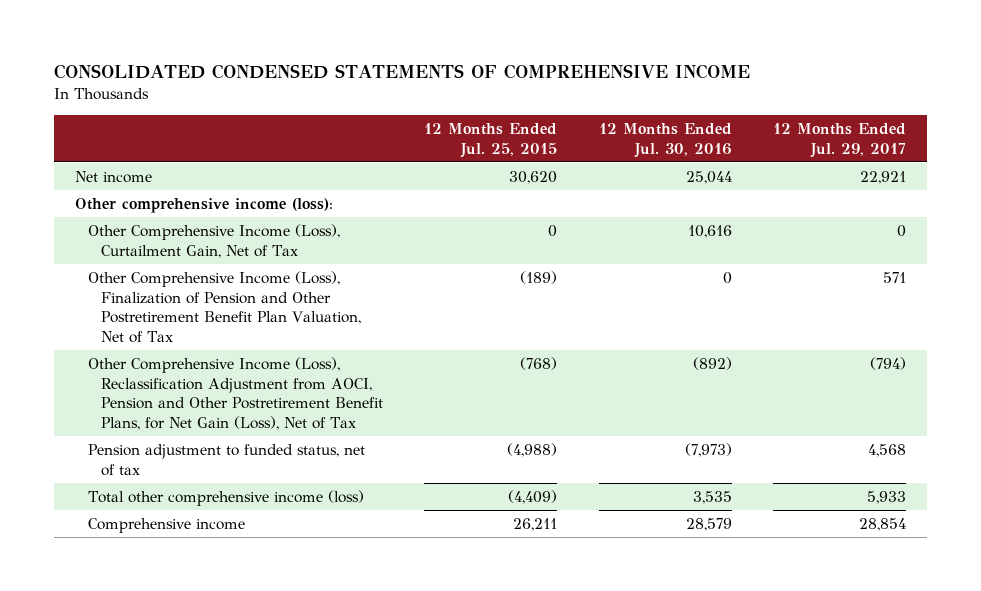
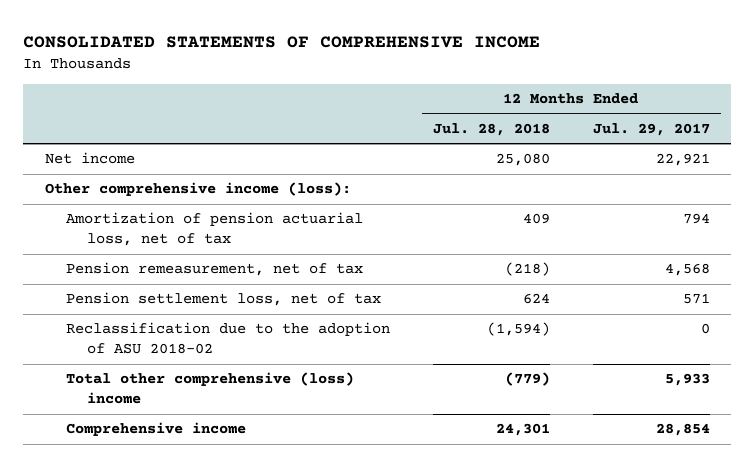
- CONSOLIDATED CONDENSED STATEMENTS OF COMPREHENSIVE INCOME
+ CONSOLIDATED STATEMENTS OF COMPREHENSIVE INCOME
- | 12 Months Ended Jul. 25, 2015 | 12 Months Ended Jul. 30, 2016 | 12 Months Ended Jul. 29, 2017
+ | 12 Months Ended Jul. 28, 2018 | 12 Months Ended Jul. 29, 2017
- Other Comprehensive Income (Loss), Curtailment Gain, Net of Tax | 0 | 10,616 | 0
- Other Comprehensive Income (Loss), Finalization of Pension and Other Postretirement Benefit Plan Valuation, Net of Tax | (189) | 0 | 571
- Other Comprehensive Income (Loss), Reclassification Adjustment from AOCI, Pension and Other Postretirement Benefit Plans, for Net Gain (Loss), Net of Tax | (768) | (892) | (794)
- Pension adjustment to funded status, net of tax | (4,988) | (7,973) | 4,568
- Total other comprehensive income (loss) | (4,409) | 3,535 | 5,933
+ Amortization of pension actuarial loss, net of tax | 409 | 794
+ Pension remeasurement, net of tax | (218) | 4,568
+ Pension settlement loss, net of tax | 624 | 571
+ Reclassification due to the adoption of ASU 2018-02 | (1,594) | 0
+ Total other comprehensive (loss) income | (779) | 5,933

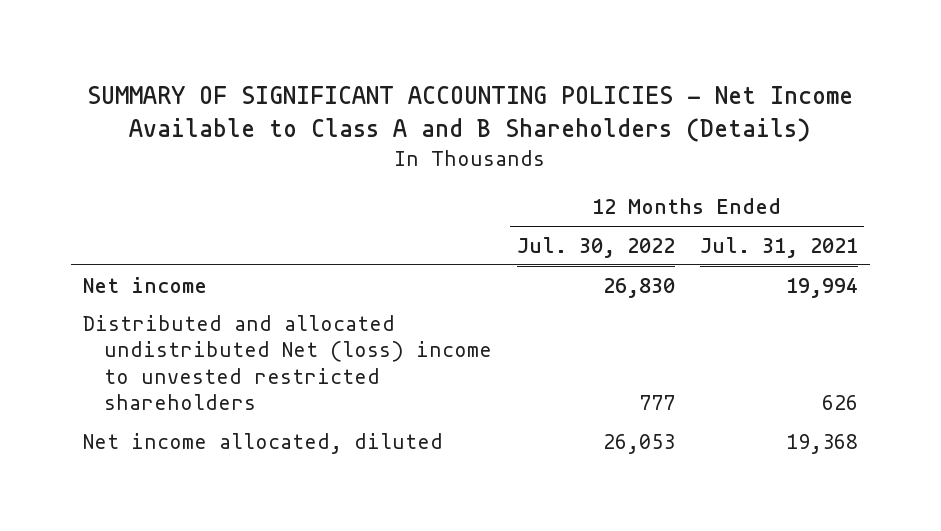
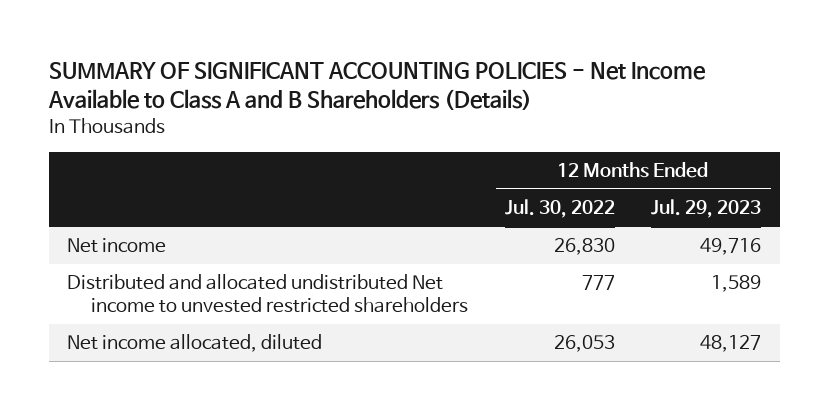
- | 12 Months Ended Jul. 30, 2022 | 12 Months Ended Jul. 31, 2021
+ | 12 Months Ended Jul. 30, 2022 | 12 Months Ended Jul. 29, 2023
- Distributed and allocated undistributed Net (loss) income to unvested restricted shareholders | 777 | 626
+ Distributed and allocated undistributed Net income to unvested restricted shareholders | 777 | 1,589

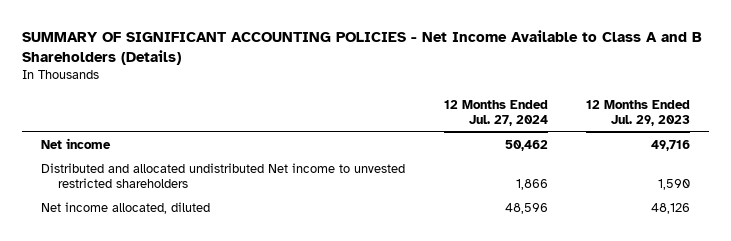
- | 12 Months Ended Jul. 30, 2022 | 12 Months Ended Jul. 29, 2023
+ | 12 Months Ended Jul. 27, 2024 | 12 Months Ended Jul. 29, 2023
- Distributed and allocated undistributed Net income to unvested restricted shareholders | 777 | 1,589
- Net income allocated, diluted | 26,053 | 48,127
+ Distributed and allocated undistributed Net income to unvested restricted shareholders | 1,866 | 1,590
+ Net income allocated, diluted | 48,596 | 48,126

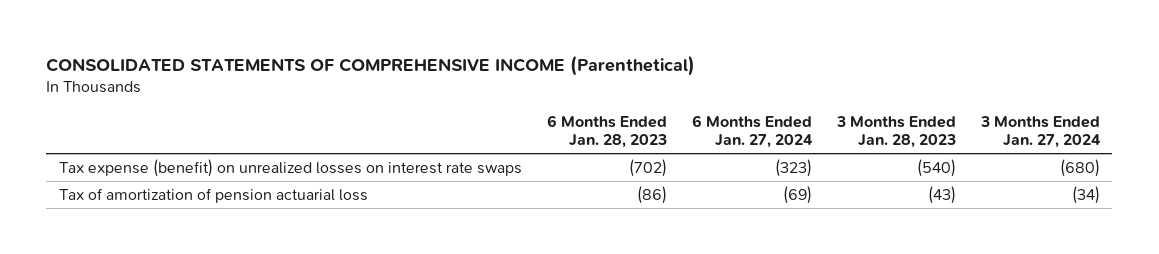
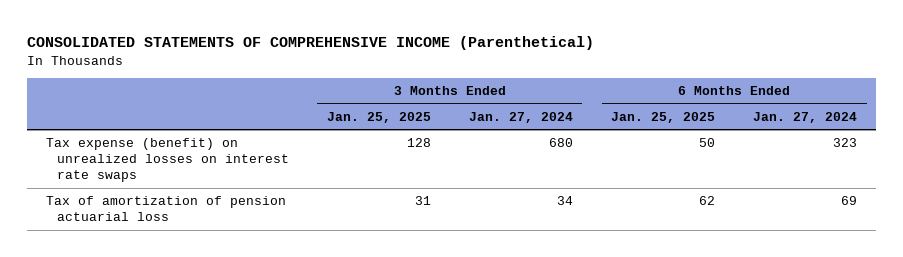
- | 6 Months Ended Jan. 28, 2023 | 6 Months Ended Jan. 27, 2024 | 3 Months Ended Jan. 28, 2023 | 3 Months Ended Jan. 27, 2024
+ | 3 Months Ended Jan. 25, 2025 | 3 Months Ended Jan. 27, 2024 | 6 Months Ended Jan. 25, 2025 | 6 Months Ended Jan. 27, 2024
- Tax expense (benefit) on unrealized losses on interest rate swaps | (702) | (323) | (540) | (680)
- Tax of amortization of pension actuarial loss | (86) | (69) | (43) | (34)
+ Tax expense (benefit) on unrealized losses on interest rate swaps | 128 | 680 | 50 | 323
+ Tax of amortization of pension actuarial loss | 31 | 34 | 62 | 69

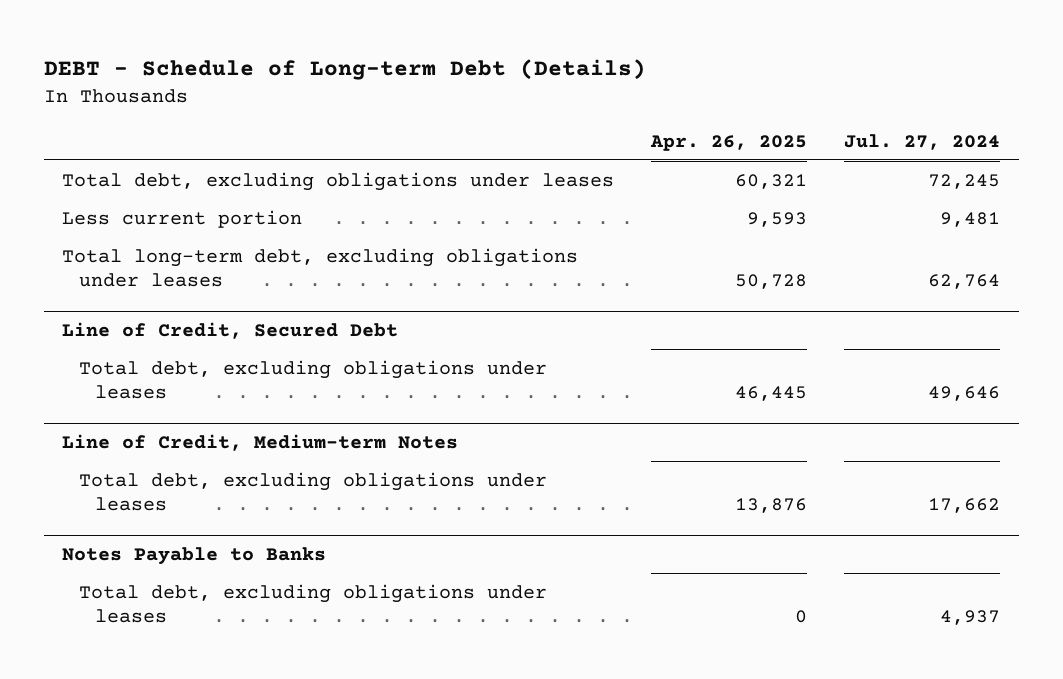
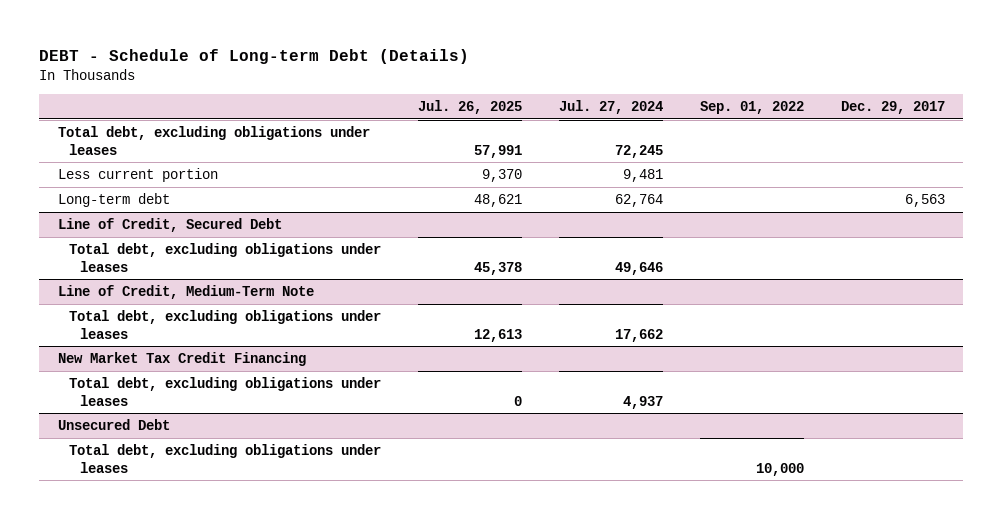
- | Apr. 26, 2025 | Jul. 27, 2024
+ | Jul. 26, 2025 | Jul. 27, 2024 | Sep. 01, 2022 | Dec. 29, 2017
- Total long-term debt, excluding obligations under leases | 50,728 | 62,764
+ Long-term debt | 48,621 | 62,764 | | 6,563
- Line of Credit, Medium-term Notes
+ Line of Credit, Medium-Term Note
- Notes Payable to Banks
+ New Market Tax Credit Financing
+ Unsecured Debt
+ Total debt, excluding obligations under leases | | | 10,000 |

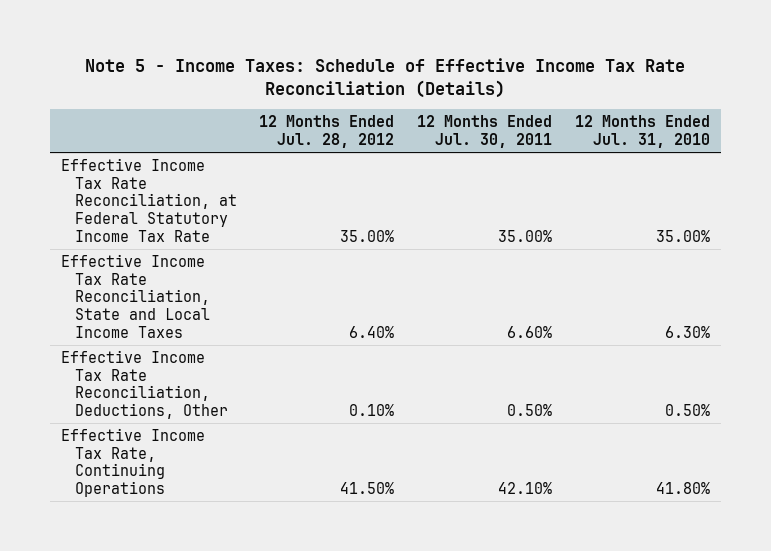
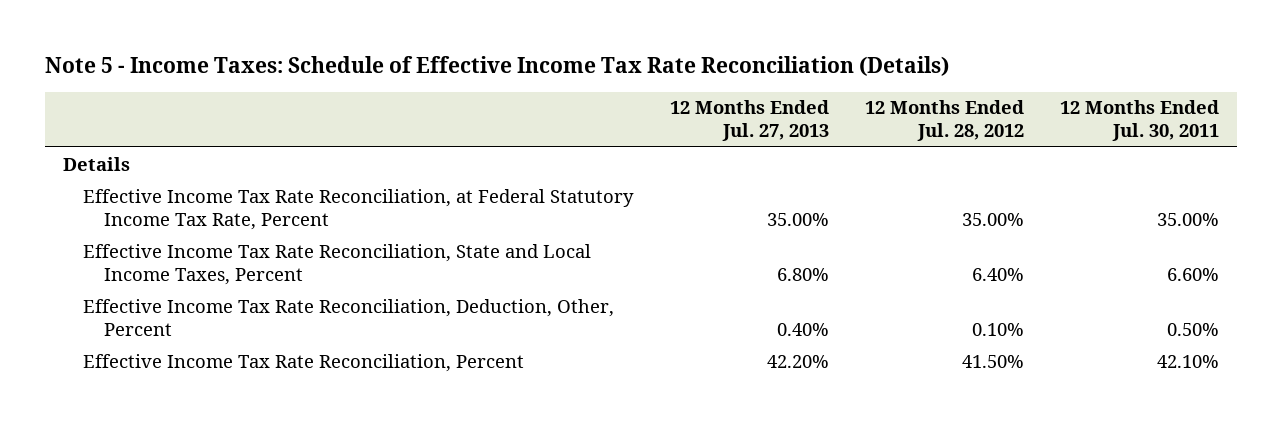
- | 12 Months Ended Jul. 28, 2012 | 12 Months Ended Jul. 30, 2011 | 12 Months Ended Jul. 31, 2010
+ | 12 Months Ended Jul. 27, 2013 | 12 Months Ended Jul. 28, 2012 | 12 Months Ended Jul. 30, 2011
- Effective Income Tax Rate Reconciliation, at Federal Statutory Income Tax Rate | 35.00% | 35.00% | 35.00%
- Effective Income Tax Rate Reconciliation, State and Local Income Taxes | 6.40% | 6.60% | 6.30%
- Effective Income Tax Rate Reconciliation, Deductions, Other | 0.10% | 0.50% | 0.50%
- Effective Income Tax Rate, Continuing Operations | 41.50% | 42.10% | 41.80%
+ Details
+ Effective Income Tax Rate Reconciliation, at Federal Statutory Income Tax Rate, Percent | 35.00% | 35.00% | 35.00%
+ Effective Income Tax Rate Reconciliation, State and Local Income Taxes, Percent | 6.80% | 6.40% | 6.60%
+ Effective Income Tax Rate Reconciliation, Deduction, Other, Percent | 0.40% | 0.10% | 0.50%
+ Effective Income Tax Rate Reconciliation, Percent | 42.20% | 41.50% | 42.10%

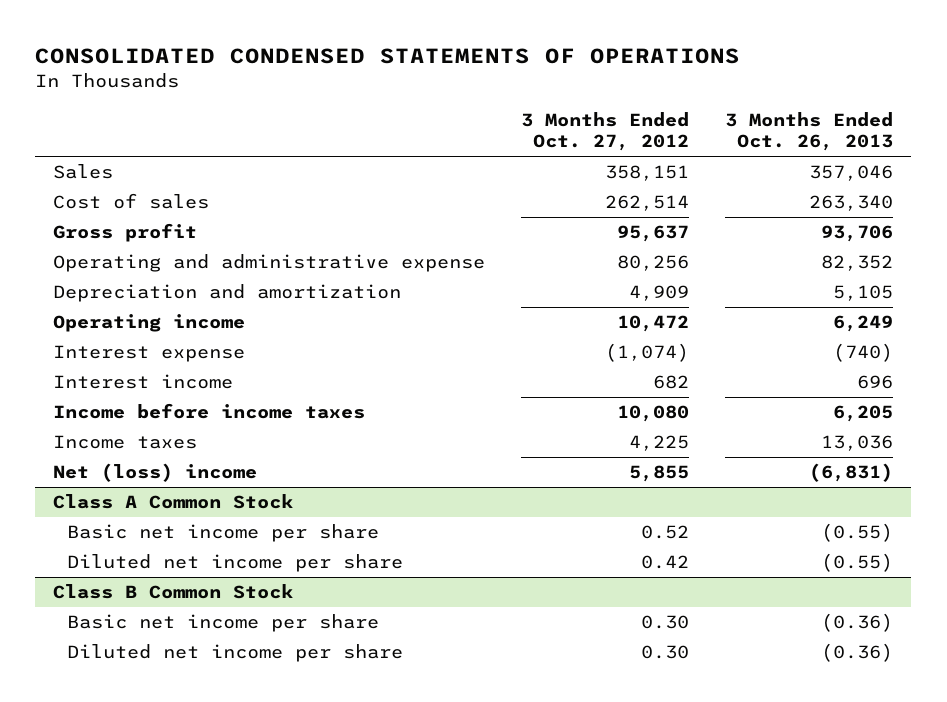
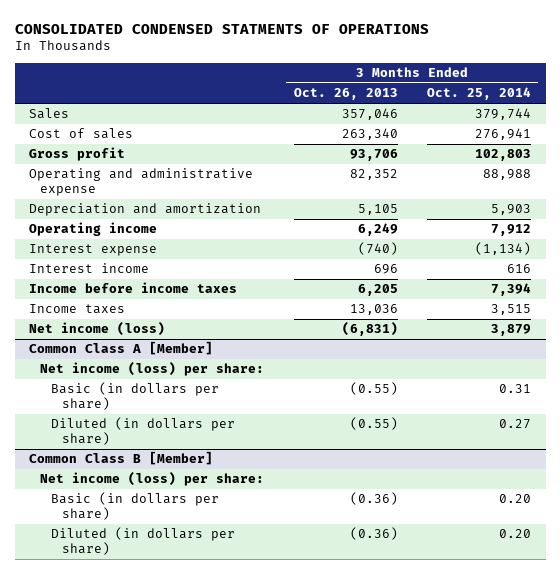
- CONSOLIDATED CONDENSED STATEMENTS OF OPERATIONS
+ CONSOLIDATED CONDENSED STATMENTS OF OPERATIONS
- | 3 Months Ended Oct. 27, 2012 | 3 Months Ended Oct. 26, 2013
+ | 3 Months Ended Oct. 26, 2013 | 3 Months Ended Oct. 25, 2014
- Net (loss) income | 5,855 | (6,831)
- Class A Common Stock
- Basic net income per share | 0.52 | (0.55)
- Diluted net income per share | 0.42 | (0.55)
- Class B Common Stock
- Basic net income per share | 0.30 | (0.36)
- Diluted net income per share | 0.30 | (0.36)
+ Net income (loss) | (6,831) | 3,879
+ Common Class A [Member]
+ Net income (loss) per share:
+ Basic (in dollars per share) | (0.55) | 0.31
+ Diluted (in dollars per share) | (0.55) | 0.27
+ Common Class B [Member]
+ Net income (loss) per share:
+ Basic (in dollars per share) | (0.36) | 0.20
+ Diluted (in dollars per share) | (0.36) | 0.20

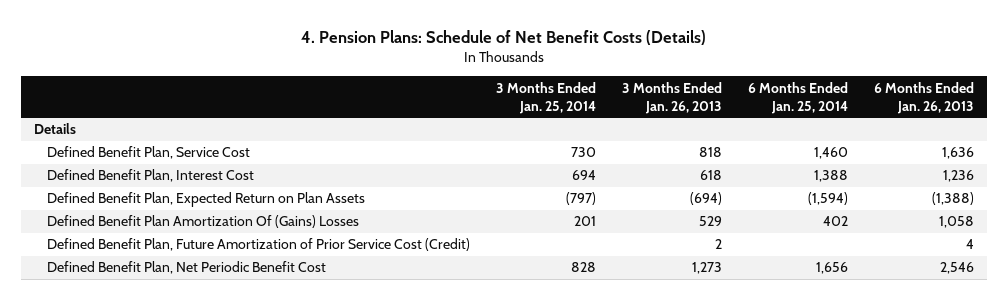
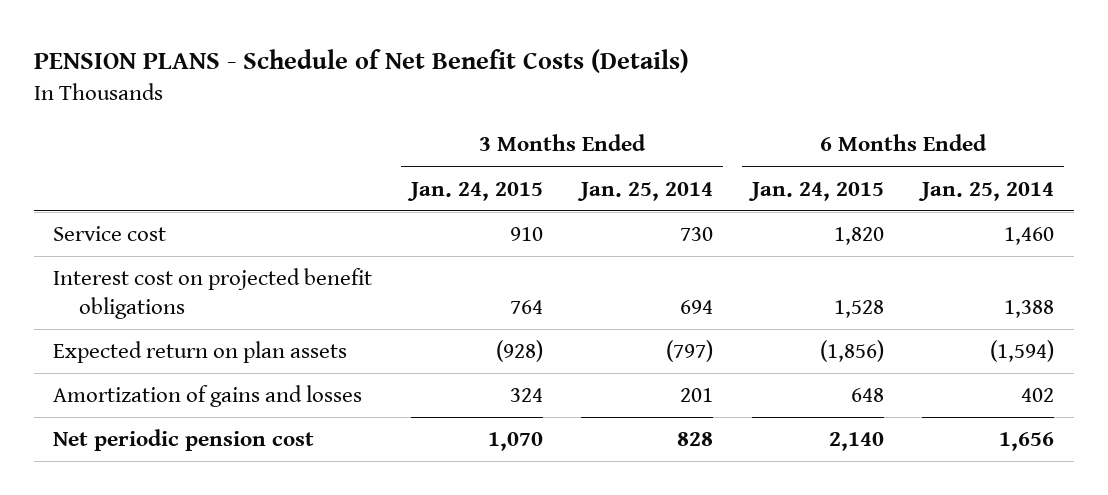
- 4. Pension Plans: Schedule of Net Benefit Costs (Details)
+ PENSION PLANS - Schedule of Net Benefit Costs (Details)
- | 3 Months Ended Jan. 25, 2014 | 3 Months Ended Jan. 26, 2013 | 6 Months Ended Jan. 25, 2014 | 6 Months Ended Jan. 26, 2013
+ | 3 Months Ended Jan. 24, 2015 | 3 Months Ended Jan. 25, 2014 | 6 Months Ended Jan. 24, 2015 | 6 Months Ended Jan. 25, 2014
- Details
- Defined Benefit Plan, Service Cost | 730 | 818 | 1,460 | 1,636
- Defined Benefit Plan, Interest Cost | 694 | 618 | 1,388 | 1,236
- Defined Benefit Plan, Expected Return on Plan Assets | (797) | (694) | (1,594) | (1,388)
- Defined Benefit Plan Amortization Of (Gains) Losses | 201 | 529 | 402 | 1,058
- Defined Benefit Plan, Future Amortization of Prior Service Cost (Credit) | | 2 | | 4
- Defined Benefit Plan, Net Periodic Benefit Cost | 828 | 1,273 | 1,656 | 2,546
+ Service cost | 910 | 730 | 1,820 | 1,460
+ Interest cost on projected benefit obligations | 764 | 694 | 1,528 | 1,388
+ Expected return on plan assets | (928) | (797) | (1,856) | (1,594)
+ Amortization of gains and losses | 324 | 201 | 648 | 402
+ Net periodic pension cost | 1,070 | 828 | 2,140 | 1,656

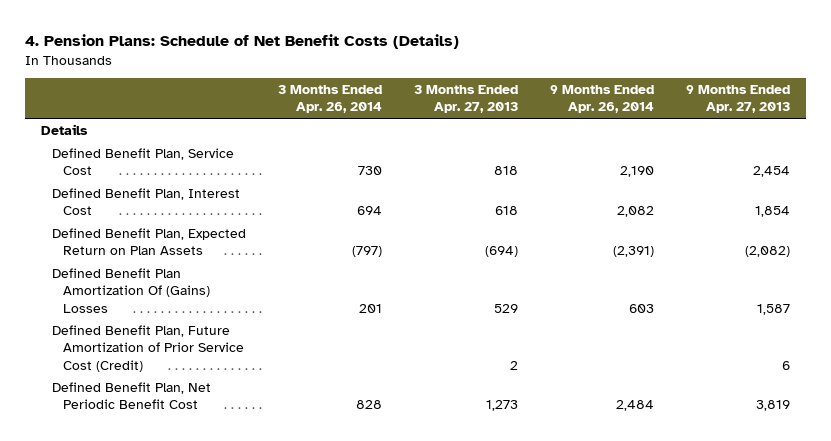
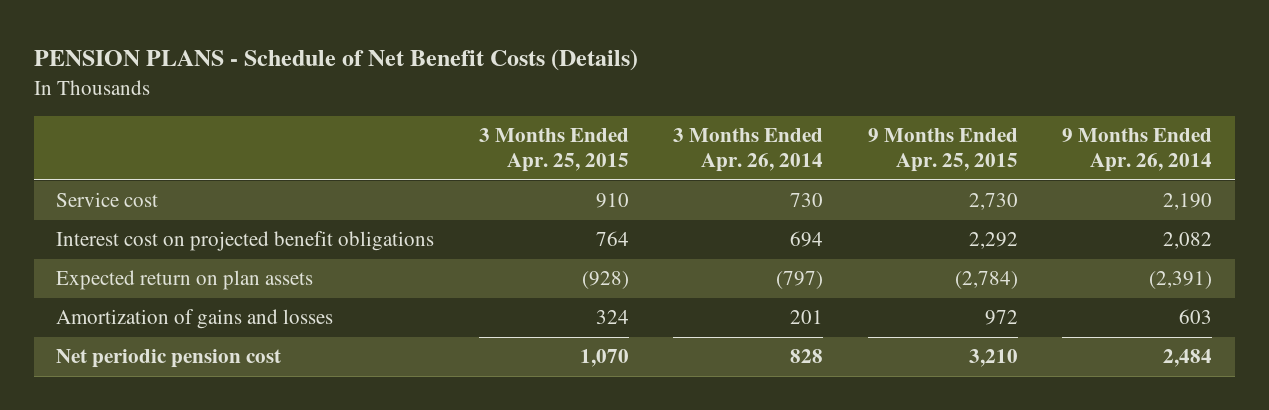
- 4. Pension Plans: Schedule of Net Benefit Costs (Details)
+ PENSION PLANS - Schedule of Net Benefit Costs (Details)
- | 3 Months Ended Apr. 26, 2014 | 3 Months Ended Apr. 27, 2013 | 9 Months Ended Apr. 26, 2014 | 9 Months Ended Apr. 27, 2013
+ | 3 Months Ended Apr. 25, 2015 | 3 Months Ended Apr. 26, 2014 | 9 Months Ended Apr. 25, 2015 | 9 Months Ended Apr. 26, 2014
- Details
- Defined Benefit Plan, Service Cost | 730 | 818 | 2,190 | 2,454
- Defined Benefit Plan, Interest Cost | 694 | 618 | 2,082 | 1,854
- Defined Benefit Plan, Expected Return on Plan Assets | (797) | (694) | (2,391) | (2,082)
- Defined Benefit Plan Amortization Of (Gains) Losses | 201 | 529 | 603 | 1,587
- Defined Benefit Plan, Future Amortization of Prior Service Cost (Credit) | | 2 | | 6
- Defined Benefit Plan, Net Periodic Benefit Cost | 828 | 1,273 | 2,484 | 3,819
+ Service cost | 910 | 730 | 2,730 | 2,190
+ Interest cost on projected benefit obligations | 764 | 694 | 2,292 | 2,082
+ Expected return on plan assets | (928) | (797) | (2,784) | (2,391)
+ Amortization of gains and losses | 324 | 201 | 972 | 603
+ Net periodic pension cost | 1,070 | 828 | 3,210 | 2,484

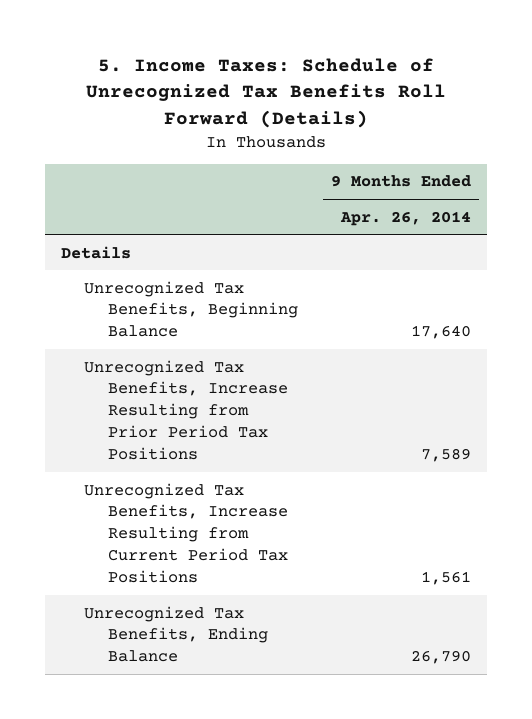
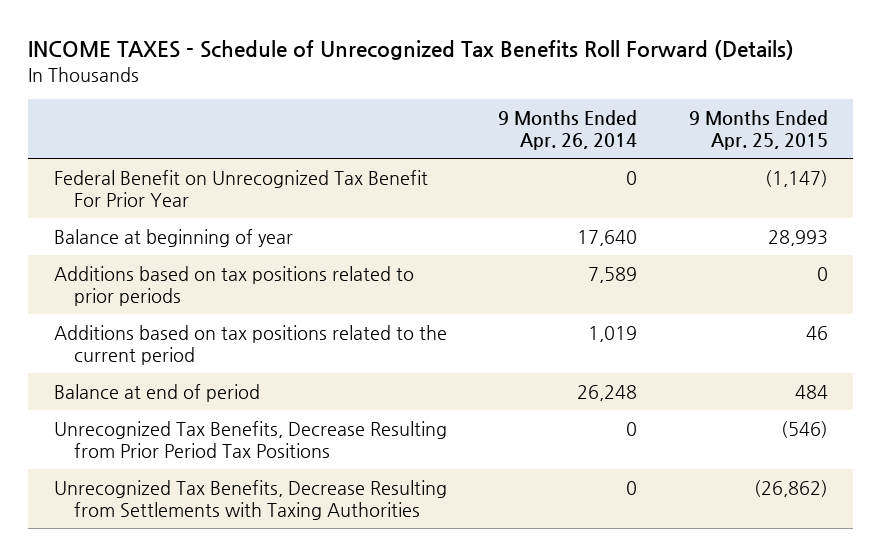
- 5. Income Taxes: Schedule of Unrecognized Tax Benefits Roll Forward (Details)
+ INCOME TAXES - Schedule of Unrecognized Tax Benefits Roll Forward (Details)
- | 9 Months Ended Apr. 26, 2014
+ | 9 Months Ended Apr. 26, 2014 | 9 Months Ended Apr. 25, 2015
- Details
- Unrecognized Tax Benefits, Beginning Balance | 17,640
- Unrecognized Tax Benefits, Increase Resulting from Prior Period Tax Positions | 7,589
- Unrecognized Tax Benefits, Increase Resulting from Current Period Tax Positions | 1,561
- Unrecognized Tax Benefits, Ending Balance | 26,790
+ Federal Benefit on Unrecognized Tax Benefit For Prior Year | 0 | (1,147)
+ Balance at beginning of year | 17,640 | 28,993
+ Additions based on tax positions related to prior periods | 7,589 | 0
+ Additions based on tax positions related to the current period | 1,019 | 46
+ Balance at end of period | 26,248 | 484
+ Unrecognized Tax Benefits, Decrease Resulting from Prior Period Tax Positions | 0 | (546)
+ Unrecognized Tax Benefits, Decrease Resulting from Settlements with Taxing Authorities | 0 | (26,862)

